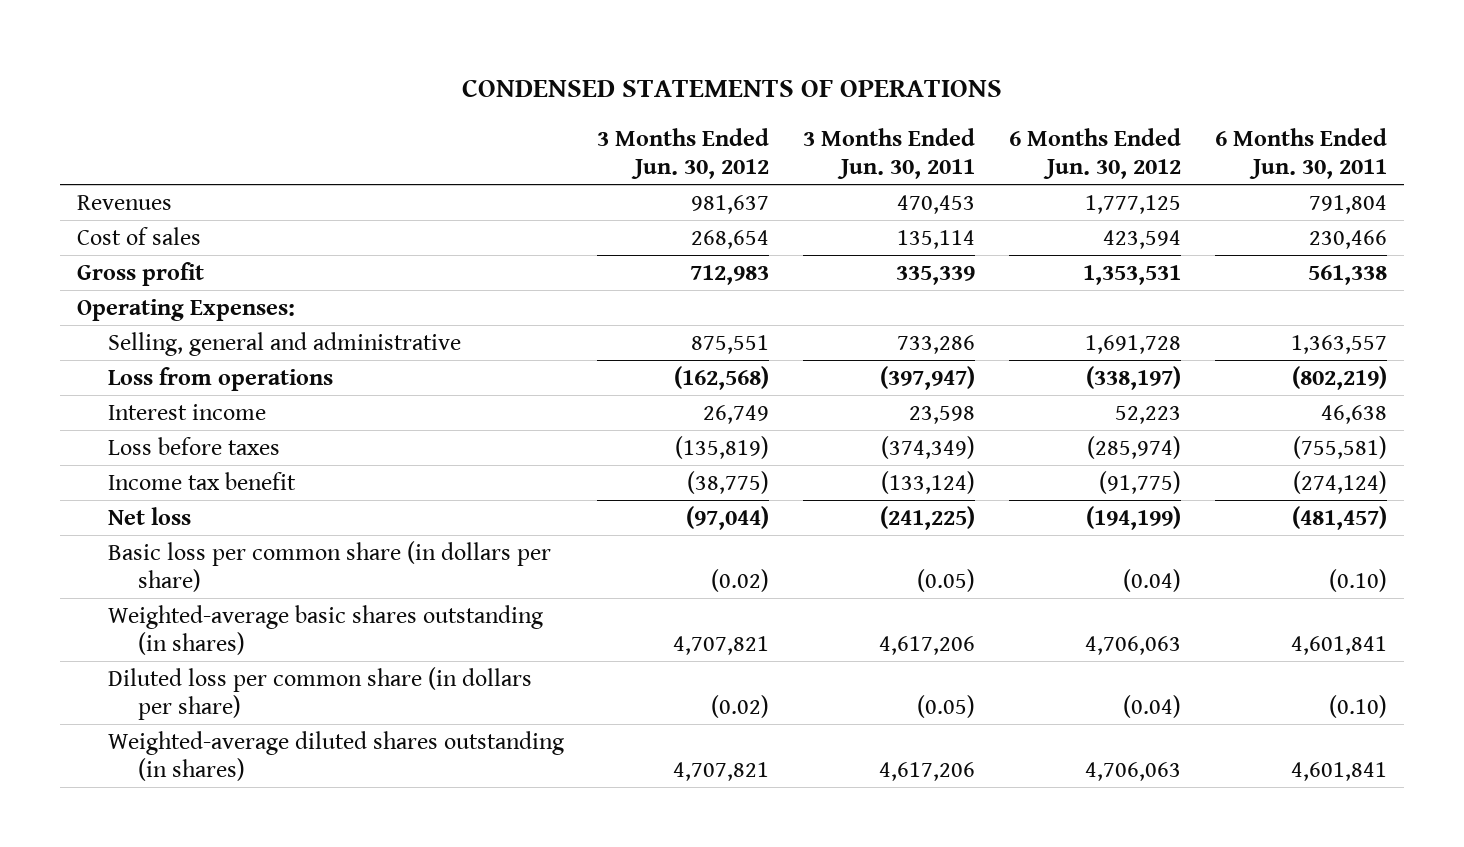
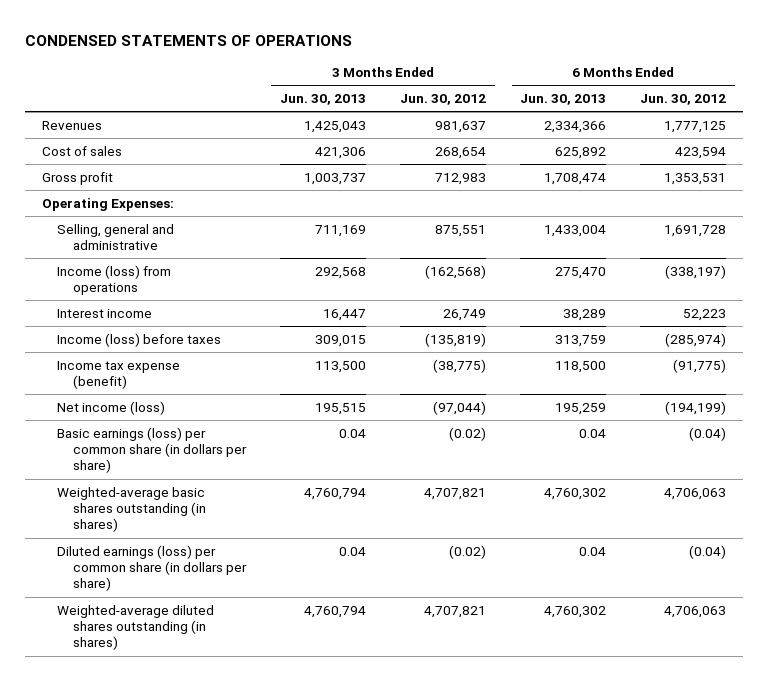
- | 3 Months Ended Jun. 30, 2012 | 3 Months Ended Jun. 30, 2011 | 6 Months Ended Jun. 30, 2012 | 6 Months Ended Jun. 30, 2011
+ | 3 Months Ended Jun. 30, 2013 | 3 Months Ended Jun. 30, 2012 | 6 Months Ended Jun. 30, 2013 | 6 Months Ended Jun. 30, 2012
- Loss from operations | (162,568) | (397,947) | (338,197) | (802,219)
+ Income (loss) from operations | 292,568 | (162,568) | 275,470 | (338,197)
- Loss before taxes | (135,819) | (374,349) | (285,974) | (755,581)
- Income tax benefit | (38,775) | (133,124) | (91,775) | (274,124)
- Net loss | (97,044) | (241,225) | (194,199) | (481,457)
- Basic loss per common share (in dollars per share) | (0.02) | (0.05) | (0.04) | (0.10)
+ Income (loss) before taxes | 309,015 | (135,819) | 313,759 | (285,974)
+ Income tax expense (benefit) | 113,500 | (38,775) | 118,500 | (91,775)
+ Net income (loss) | 195,515 | (97,044) | 195,259 | (194,199)
+ Basic earnings (loss) per common share (in dollars per share) | 0.04 | (0.02) | 0.04 | (0.04)
- Diluted loss per common share (in dollars per share) | (0.02) | (0.05) | (0.04) | (0.10)
+ Diluted earnings (loss) per common share (in dollars per share) | 0.04 | (0.02) | 0.04 | (0.04)

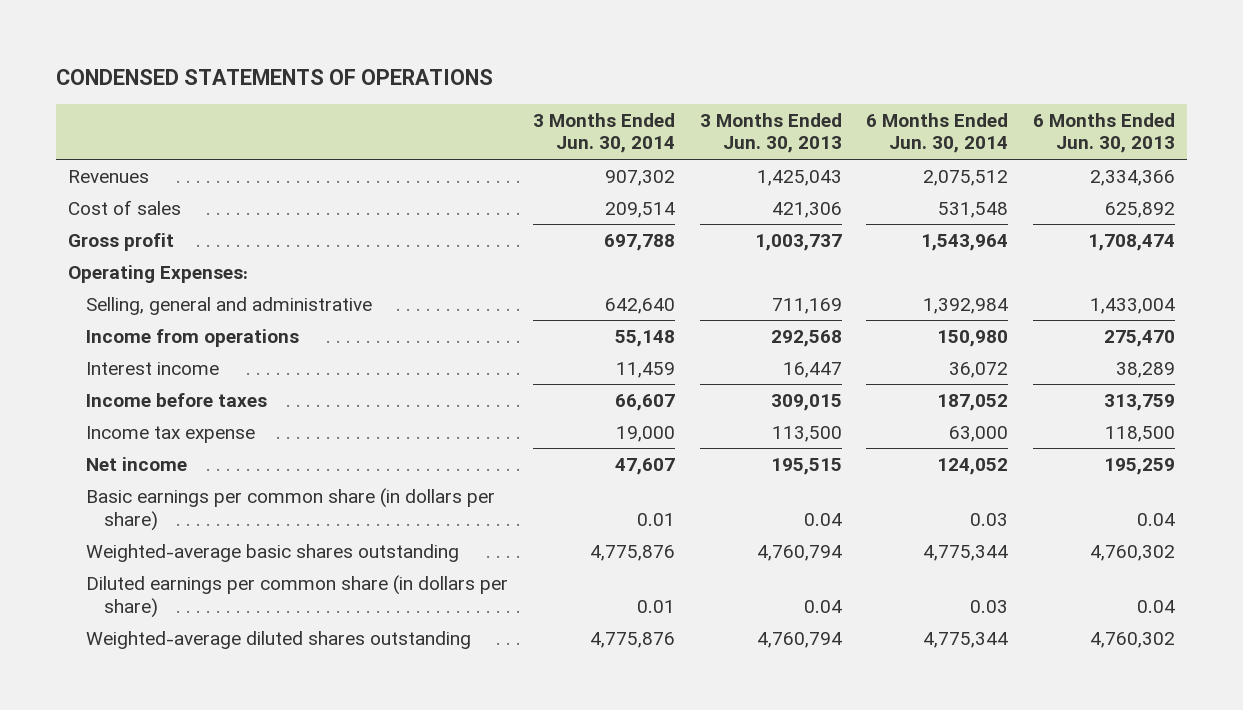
- | 3 Months Ended Jun. 30, 2013 | 3 Months Ended Jun. 30, 2012 | 6 Months Ended Jun. 30, 2013 | 6 Months Ended Jun. 30, 2012
+ | 3 Months Ended Jun. 30, 2014 | 3 Months Ended Jun. 30, 2013 | 6 Months Ended Jun. 30, 2014 | 6 Months Ended Jun. 30, 2013
- Income (loss) from operations | 292,568 | (162,568) | 275,470 | (338,197)
+ Income from operations | 55,148 | 292,568 | 150,980 | 275,470
- Income (loss) before taxes | 309,015 | (135,819) | 313,759 | (285,974)
- Income tax expense (benefit) | 113,500 | (38,775) | 118,500 | (91,775)
- Net income (loss) | 195,515 | (97,044) | 195,259 | (194,199)
- Basic earnings (loss) per common share (in dollars per share) | 0.04 | (0.02) | 0.04 | (0.04)
- Weighted-average basic shares outstanding (in shares) | 4,760,794 | 4,707,821 | 4,760,302 | 4,706,063
- Diluted earnings (loss) per common share (in dollars per share) | 0.04 | (0.02) | 0.04 | (0.04)
- Weighted-average diluted shares outstanding (in shares) | 4,760,794 | 4,707,821 | 4,760,302 | 4,706,063
+ Income before taxes | 66,607 | 309,015 | 187,052 | 313,759
+ Income tax expense | 19,000 | 113,500 | 63,000 | 118,500
+ Net income | 47,607 | 195,515 | 124,052 | 195,259
+ Basic earnings per common share (in dollars per share) | 0.01 | 0.04 | 0.03 | 0.04
+ Weighted-average basic shares outstanding | 4,775,876 | 4,760,794 | 4,775,344 | 4,760,302
+ Diluted earnings per common share (in dollars per share) | 0.01 | 0.04 | 0.03 | 0.04
+ Weighted-average diluted shares outstanding | 4,775,876 | 4,760,794 | 4,775,344 | 4,760,302

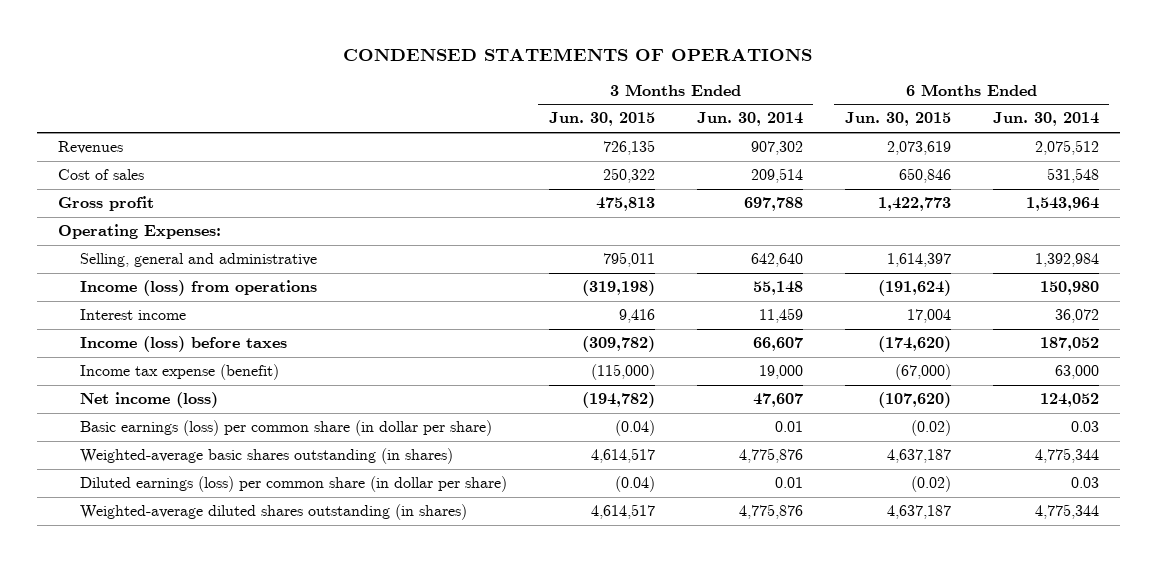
- | 3 Months Ended Jun. 30, 2014 | 3 Months Ended Jun. 30, 2013 | 6 Months Ended Jun. 30, 2014 | 6 Months Ended Jun. 30, 2013
+ | 3 Months Ended Jun. 30, 2015 | 3 Months Ended Jun. 30, 2014 | 6 Months Ended Jun. 30, 2015 | 6 Months Ended Jun. 30, 2014
- Income from operations | 55,148 | 292,568 | 150,980 | 275,470
+ Income (loss) from operations | (319,198) | 55,148 | (191,624) | 150,980
- Income before taxes | 66,607 | 309,015 | 187,052 | 313,759
- Income tax expense | 19,000 | 113,500 | 63,000 | 118,500
- Net income | 47,607 | 195,515 | 124,052 | 195,259
- Basic earnings per common share (in dollars per share) | 0.01 | 0.04 | 0.03 | 0.04
- Weighted-average basic shares outstanding | 4,775,876 | 4,760,794 | 4,775,344 | 4,760,302
- Diluted earnings per common share (in dollars per share) | 0.01 | 0.04 | 0.03 | 0.04
- Weighted-average diluted shares outstanding | 4,775,876 | 4,760,794 | 4,775,344 | 4,760,302
+ Income (loss) before taxes | (309,782) | 66,607 | (174,620) | 187,052
+ Income tax expense (benefit) | (115,000) | 19,000 | (67,000) | 63,000
+ Net income (loss) | (194,782) | 47,607 | (107,620) | 124,052
+ Basic earnings (loss) per common share (in dollar per share) | (0.04) | 0.01 | (0.02) | 0.03
+ Weighted-average basic shares outstanding (in shares) | 4,614,517 | 4,775,876 | 4,637,187 | 4,775,344
+ Diluted earnings (loss) per common share (in dollar per share) | (0.04) | 0.01 | (0.02) | 0.03
+ Weighted-average diluted shares outstanding (in shares) | 4,614,517 | 4,775,876 | 4,637,187 | 4,775,344

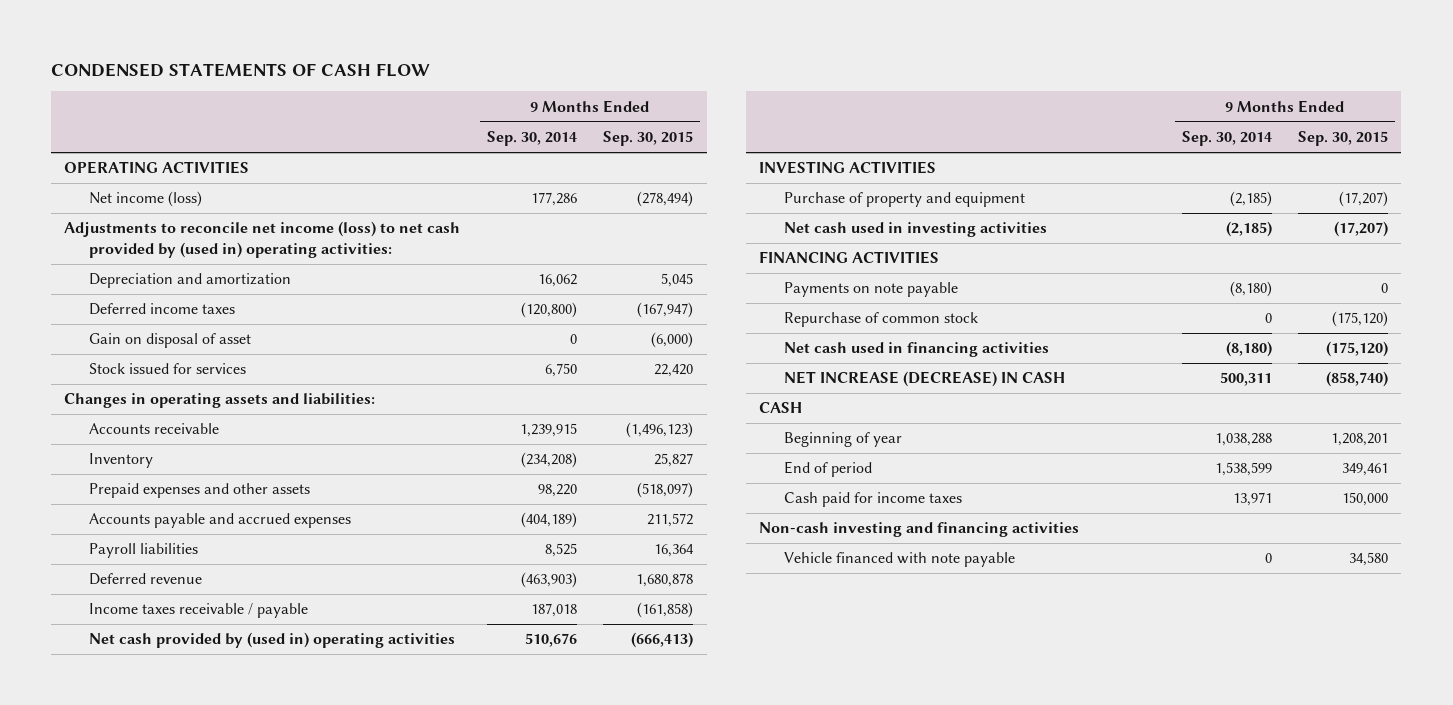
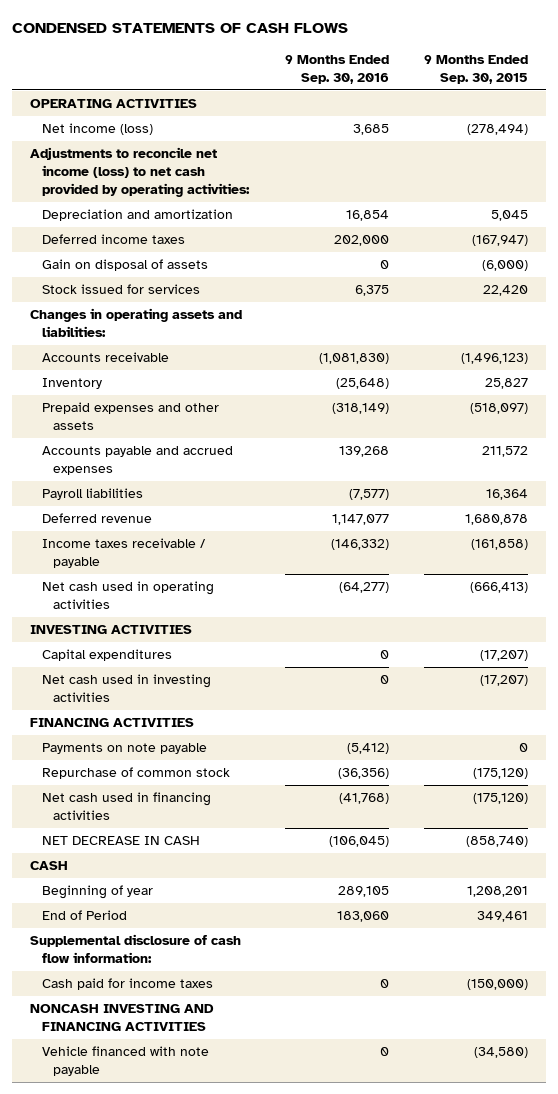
- CONDENSED STATEMENTS OF CASH FLOW
+ CONDENSED STATEMENTS OF CASH FLOWS
- | 9 Months Ended Sep. 30, 2014 | 9 Months Ended Sep. 30, 2015
+ | 9 Months Ended Sep. 30, 2016 | 9 Months Ended Sep. 30, 2015
- Adjustments to reconcile net income (loss) to net cash provided by (used in) operating activities:
+ Adjustments to reconcile net income (loss) to net cash provided by operating activities:
- Gain on disposal of asset | 0 | (6,000)
+ Gain on disposal of assets | 0 | (6,000)
- Net cash provided by (used in) operating activities | 510,676 | (666,413)
+ Net cash used in operating activities | (64,277) | (666,413)
- Purchase of property and equipment | (2,185) | (17,207)
+ Capital expenditures | 0 | (17,207)
- NET INCREASE (DECREASE) IN CASH | 500,311 | (858,740)
+ NET DECREASE IN CASH | (106,045) | (858,740)
- End of period | 1,538,599 | 349,461
- Cash paid for income taxes | 13,971 | 150,000
- Non-cash investing and financing activities
- Vehicle financed with note payable | 0 | 34,580
+ End of Period | 183,060 | 349,461
+ Supplemental disclosure of cash flow information:
+ Cash paid for income taxes | 0 | (150,000)
+ NONCASH INVESTING AND FINANCING ACTIVITIES
+ Vehicle financed with note payable | 0 | (34,580)

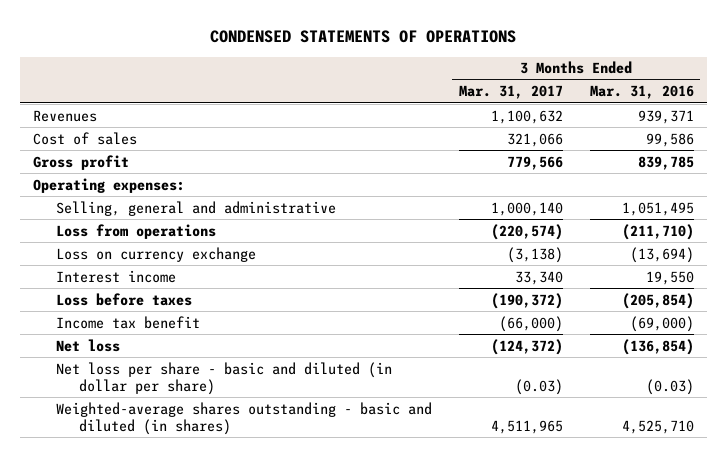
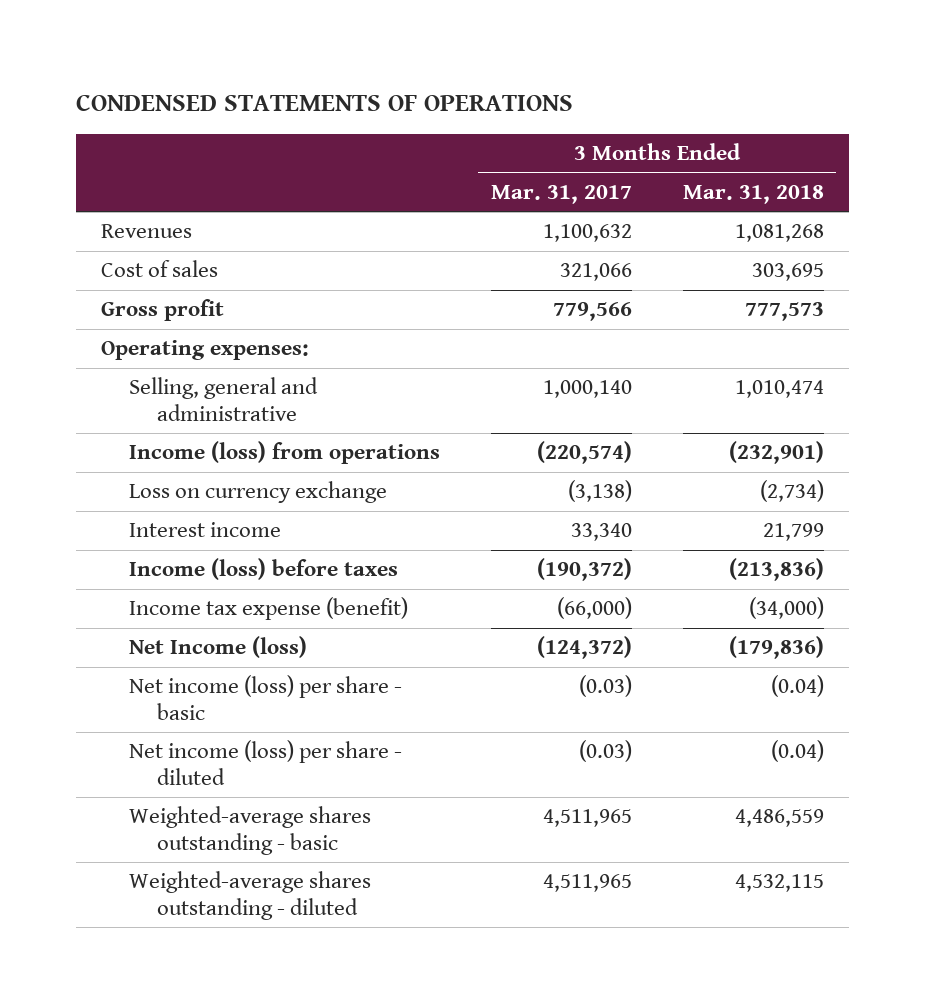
- | 3 Months Ended Mar. 31, 2017 | 3 Months Ended Mar. 31, 2016
+ | 3 Months Ended Mar. 31, 2017 | 3 Months Ended Mar. 31, 2018
- Loss from operations | (220,574) | (211,710)
+ Income (loss) from operations | (220,574) | (232,901)
- Loss before taxes | (190,372) | (205,854)
- Income tax benefit | (66,000) | (69,000)
- Net loss | (124,372) | (136,854)
- Net loss per share - basic and diluted (in dollar per share) | (0.03) | (0.03)
- Weighted-average shares outstanding - basic and diluted (in shares) | 4,511,965 | 4,525,710
+ Income (loss) before taxes | (190,372) | (213,836)
+ Income tax expense (benefit) | (66,000) | (34,000)
+ Net Income (loss) | (124,372) | (179,836)
+ Net income (loss) per share - basic | (0.03) | (0.04)
+ Net income (loss) per share - diluted | (0.03) | (0.04)
+ Weighted-average shares outstanding - basic | 4,511,965 | 4,486,559
+ Weighted-average shares outstanding - diluted | 4,511,965 | 4,532,115

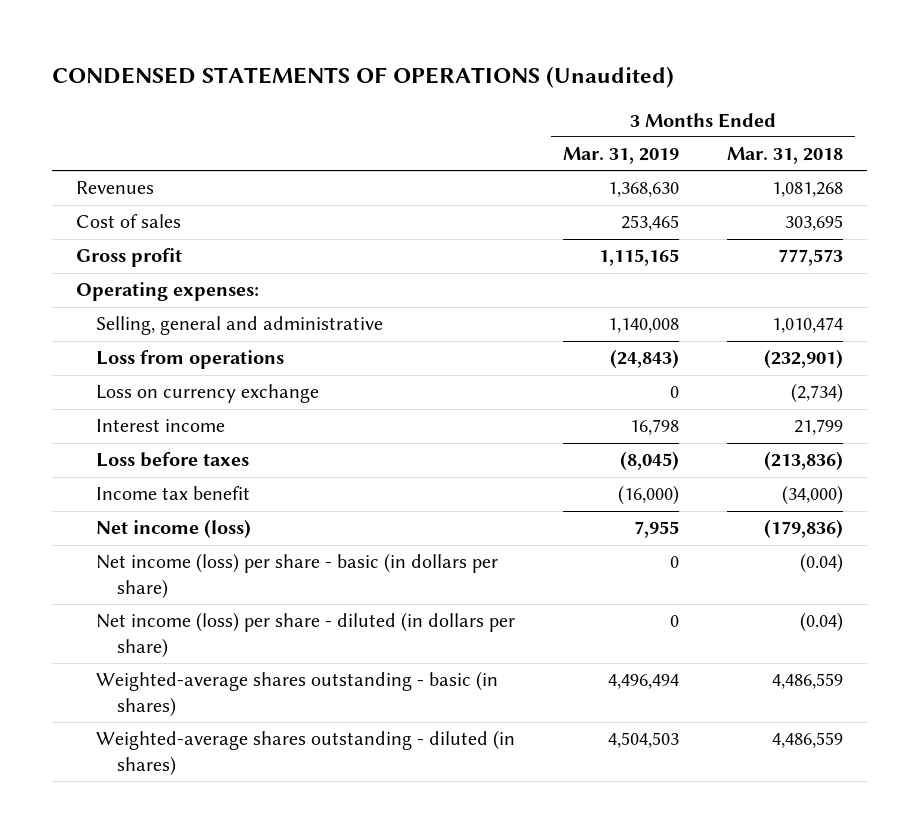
- CONDENSED STATEMENTS OF OPERATIONS
+ CONDENSED STATEMENTS OF OPERATIONS (Unaudited)
- | 3 Months Ended Mar. 31, 2017 | 3 Months Ended Mar. 31, 2018
+ | 3 Months Ended Mar. 31, 2019 | 3 Months Ended Mar. 31, 2018
- Income (loss) from operations | (220,574) | (232,901)
+ Loss from operations | (24,843) | (232,901)
- Income (loss) before taxes | (190,372) | (213,836)
- Income tax expense (benefit) | (66,000) | (34,000)
- Net Income (loss) | (124,372) | (179,836)
- Net income (loss) per share - basic | (0.03) | (0.04)
- Net income (loss) per share - diluted | (0.03) | (0.04)
- Weighted-average shares outstanding - basic | 4,511,965 | 4,486,559
- Weighted-average shares outstanding - diluted | 4,511,965 | 4,532,115
+ Loss before taxes | (8,045) | (213,836)
+ Income tax benefit | (16,000) | (34,000)
+ Net income (loss) | 7,955 | (179,836)
+ Net income (loss) per share - basic (in dollars per share) | 0 | (0.04)
+ Net income (loss) per share - diluted (in dollars per share) | 0 | (0.04)
+ Weighted-average shares outstanding - basic (in shares) | 4,496,494 | 4,486,559
+ Weighted-average shares outstanding - diluted (in shares) | 4,504,503 | 4,486,559

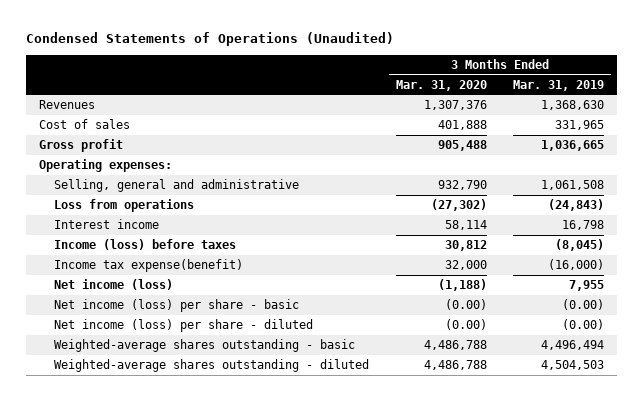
- CONDENSED STATEMENTS OF OPERATIONS (Unaudited)
+ Condensed Statements of Operations (Unaudited)
- | 3 Months Ended Mar. 31, 2019 | 3 Months Ended Mar. 31, 2018
+ | 3 Months Ended Mar. 31, 2020 | 3 Months Ended Mar. 31, 2019
- Cost of sales | 253,465 | 303,695
- Gross profit | 1,115,165 | 777,573
+ Cost of sales | 401,888 | 331,965
+ Gross profit | 905,488 | 1,036,665
- Selling, general and administrative | 1,140,008 | 1,010,474
+ Selling, general and administrative | 932,790 | 1,061,508
- Loss on currency exchange | 0 | (2,734)
- Loss before taxes | (8,045) | (213,836)
- Income tax benefit | (16,000) | (34,000)
+ Income (loss) before taxes | 30,812 | (8,045)
+ Income tax expense(benefit) | 32,000 | (16,000)
- Net income (loss) per share - basic (in dollars per share) | 0 | (0.04)
- Net income (loss) per share - diluted (in dollars per share) | 0 | (0.04)
- Weighted-average shares outstanding - basic (in shares) | 4,496,494 | 4,486,559
- Weighted-average shares outstanding - diluted (in shares) | 4,504,503 | 4,486,559
+ Net income (loss) per share - basic | (0.00) | (0.00)
+ Net income (loss) per share - diluted | (0.00) | (0.00)
+ Weighted-average shares outstanding - basic | 4,486,788 | 4,496,494
+ Weighted-average shares outstanding - diluted | 4,486,788 | 4,504,503

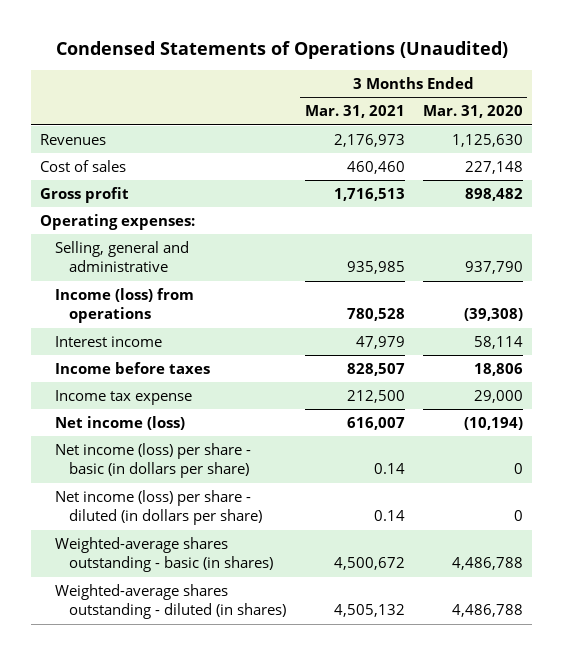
- | 3 Months Ended Mar. 31, 2020 | 3 Months Ended Mar. 31, 2019
+ | 3 Months Ended Mar. 31, 2021 | 3 Months Ended Mar. 31, 2020
- Revenues | 1,307,376 | 1,368,630
- Cost of sales | 401,888 | 331,965
- Gross profit | 905,488 | 1,036,665
+ Revenues | 2,176,973 | 1,125,630
+ Cost of sales | 460,460 | 227,148
+ Gross profit | 1,716,513 | 898,482
- Selling, general and administrative | 932,790 | 1,061,508
- Loss from operations | (27,302) | (24,843)
+ Selling, general and administrative | 935,985 | 937,790
+ Income (loss) from operations | 780,528 | (39,308)
- Income (loss) before taxes | 30,812 | (8,045)
- Income tax expense(benefit) | 32,000 | (16,000)
- Net income (loss) | (1,188) | 7,955
- Net income (loss) per share - basic | (0.00) | (0.00)
- Net income (loss) per share - diluted | (0.00) | (0.00)
- Weighted-average shares outstanding - basic | 4,486,788 | 4,496,494
- Weighted-average shares outstanding - diluted | 4,486,788 | 4,504,503
+ Income before taxes | 828,507 | 18,806
+ Income tax expense | 212,500 | 29,000
+ Net income (loss) | 616,007 | (10,194)
+ Net income (loss) per share - basic (in dollars per share) | 0.14 | 0
+ Net income (loss) per share - diluted (in dollars per share) | 0.14 | 0
+ Weighted-average shares outstanding - basic (in shares) | 4,500,672 | 4,486,788
+ Weighted-average shares outstanding - diluted (in shares) | 4,505,132 | 4,486,788

